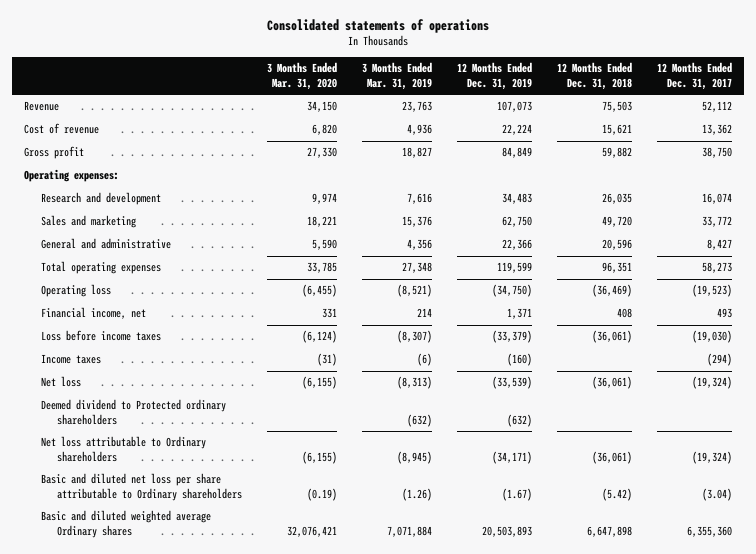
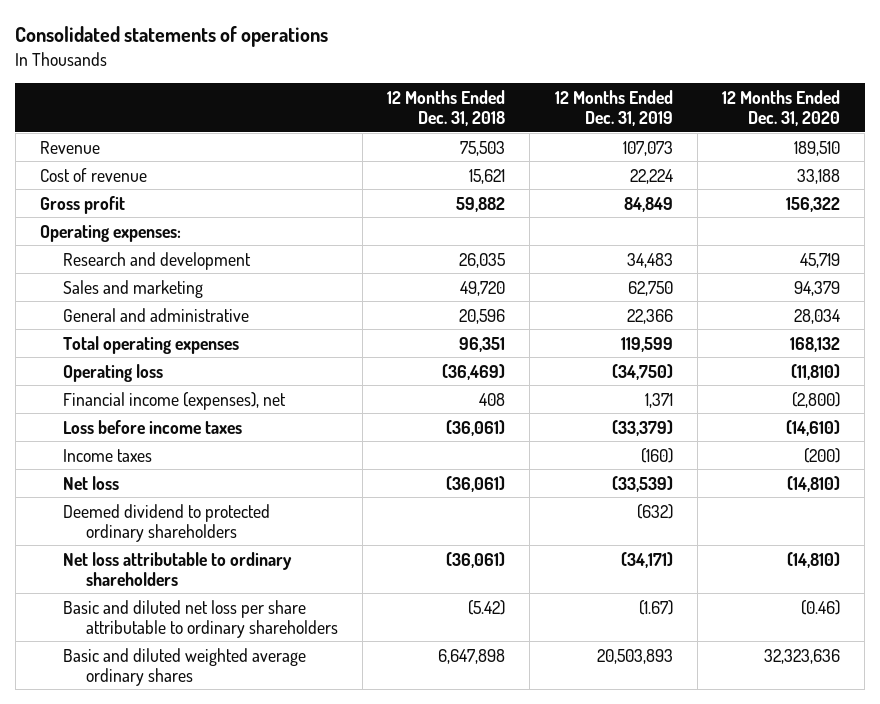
- | 3 Months Ended Mar. 31, 2020 | 3 Months Ended Mar. 31, 2019 | 12 Months Ended Dec. 31, 2019 | 12 Months Ended Dec. 31, 2018 | 12 Months Ended Dec. 31, 2017
+ | 12 Months Ended Dec. 31, 2018 | 12 Months Ended Dec. 31, 2019 | 12 Months Ended Dec. 31, 2020
- Financial income, net | 331 | 214 | 1,371 | 408 | 493
+ Financial income (expenses), net | 408 | 1,371 | (2,800)
- Deemed dividend to Protected ordinary shareholders | | (632) | (632) | |
- Net loss attributable to Ordinary shareholders | (6,155) | (8,945) | (34,171) | (36,061) | (19,324)
- Basic and diluted net loss per share attributable to Ordinary shareholders | (0.19) | (1.26) | (1.67) | (5.42) | (3.04)
- Basic and diluted weighted average Ordinary shares | 32,076,421 | 7,071,884 | 20,503,893 | 6,647,898 | 6,355,360
+ Deemed dividend to protected ordinary shareholders | | (632) |
+ Net loss attributable to ordinary shareholders | (36,061) | (34,171) | (14,810)
+ Basic and diluted net loss per share attributable to ordinary shareholders | (5.42) | (1.67) | (0.46)
+ Basic and diluted weighted average ordinary shares | 6,647,898 | 20,503,893 | 32,323,636

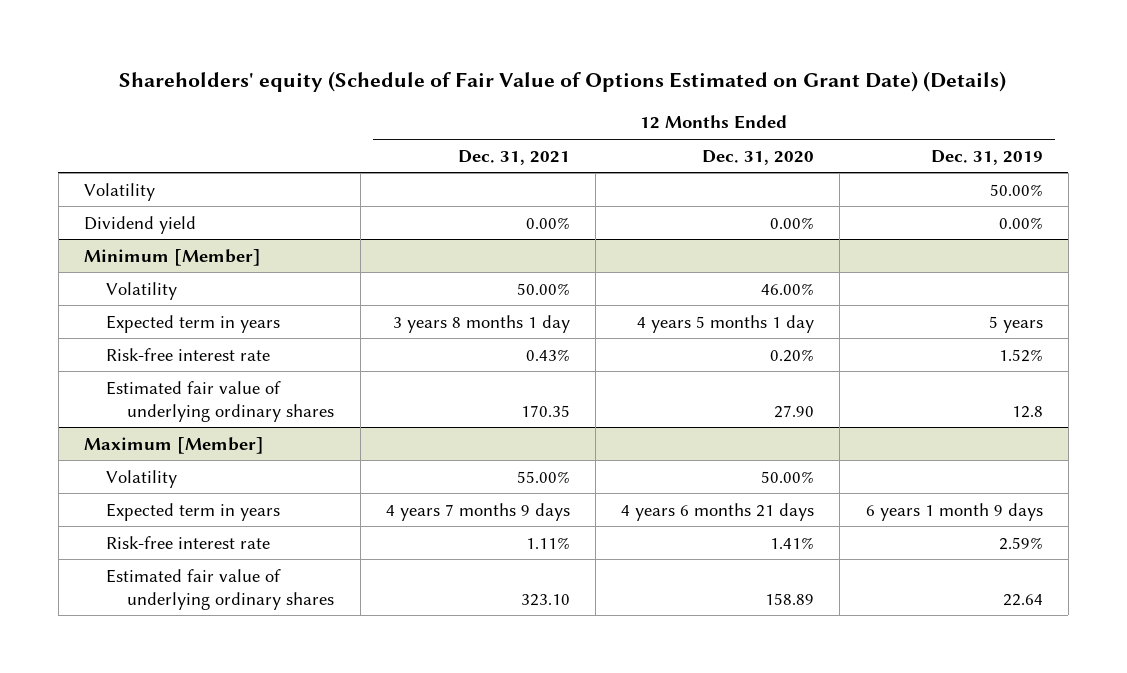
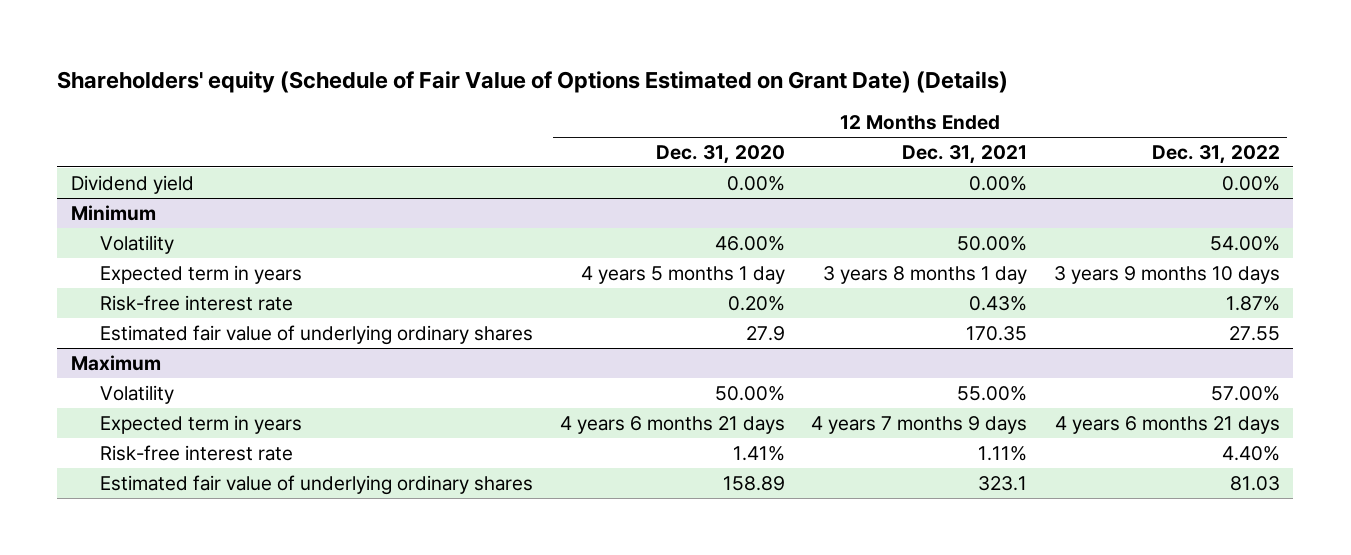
- | 12 Months Ended Dec. 31, 2021 | 12 Months Ended Dec. 31, 2020 | 12 Months Ended Dec. 31, 2019
+ | 12 Months Ended Dec. 31, 2020 | 12 Months Ended Dec. 31, 2021 | 12 Months Ended Dec. 31, 2022
- Volatility | | | 50.00%
- Minimum [Member]
+ Minimum
- Estimated fair value of underlying ordinary shares | 170.35 | 27.90 | 12.8
- Maximum [Member]
+ Estimated fair value of underlying ordinary shares | 27.9 | 170.35 | 27.55
+ Maximum
- Estimated fair value of underlying ordinary shares | 323.10 | 158.89 | 22.64
+ Estimated fair value of underlying ordinary shares | 158.89 | 323.1 | 81.03

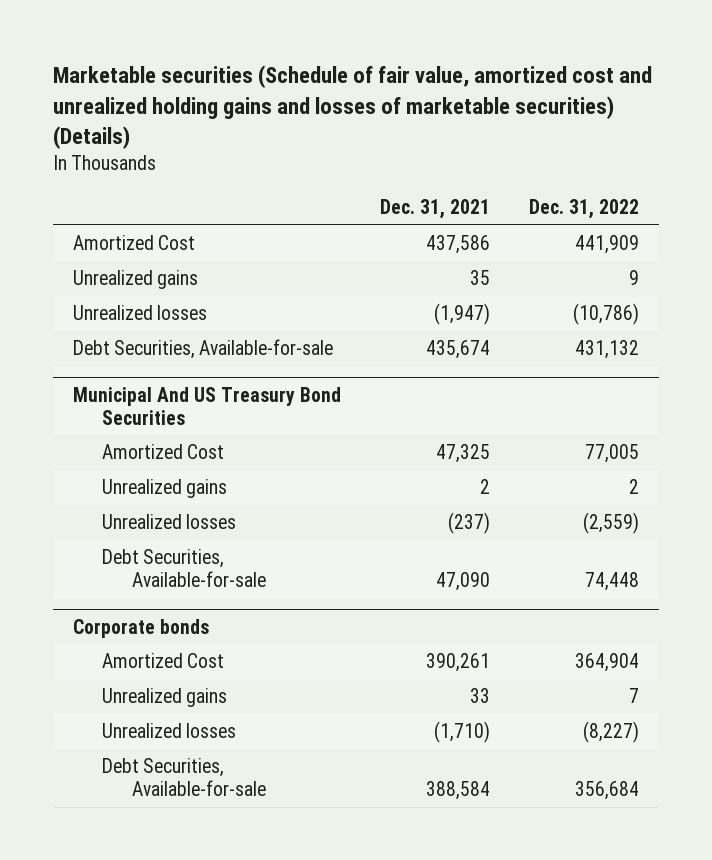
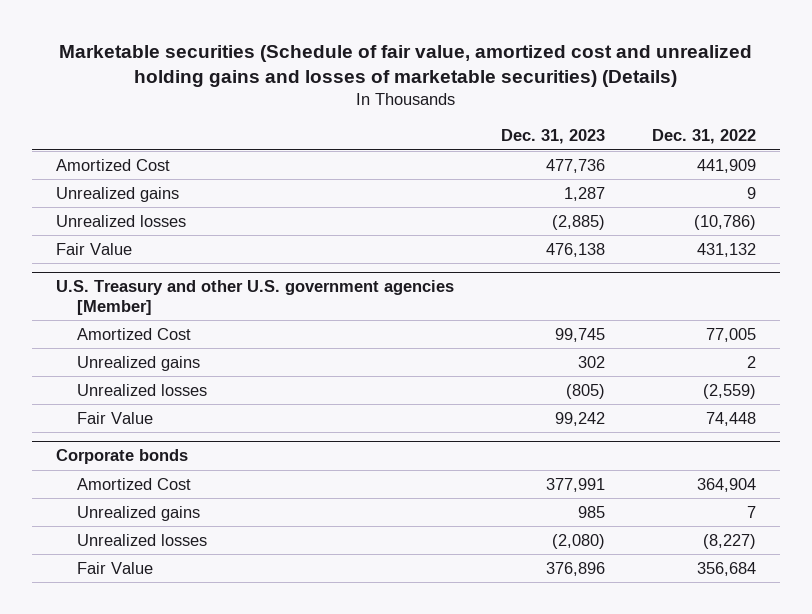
- | Dec. 31, 2021 | Dec. 31, 2022
+ | Dec. 31, 2023 | Dec. 31, 2022
- Debt Securities, Available-for-sale | 435,674 | 431,132
- Municipal And US Treasury Bond Securities
+ Fair Value | 476,138 | 431,132
+ U.S. Treasury and other U.S. government agencies [Member]
- Debt Securities, Available-for-sale | 47,090 | 74,448
+ Fair Value | 99,242 | 74,448
@ Corporate bonds
- Debt Securities, Available-for-sale | 388,584 | 356,684
+ Fair Value | 376,896 | 356,684

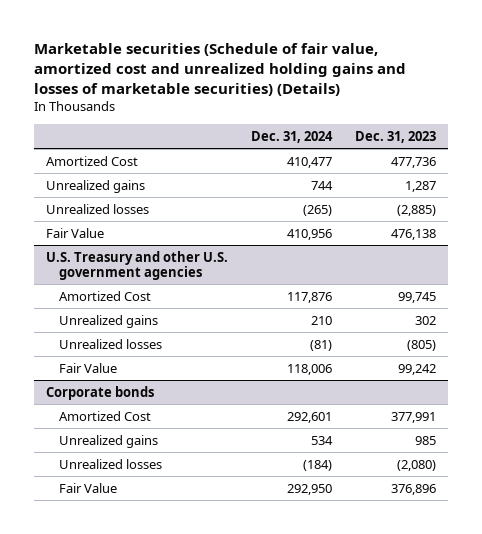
- | Dec. 31, 2023 | Dec. 31, 2022
+ | Dec. 31, 2024 | Dec. 31, 2023
- U.S. Treasury and other U.S. government agencies [Member]
+ U.S. Treasury and other U.S. government agencies

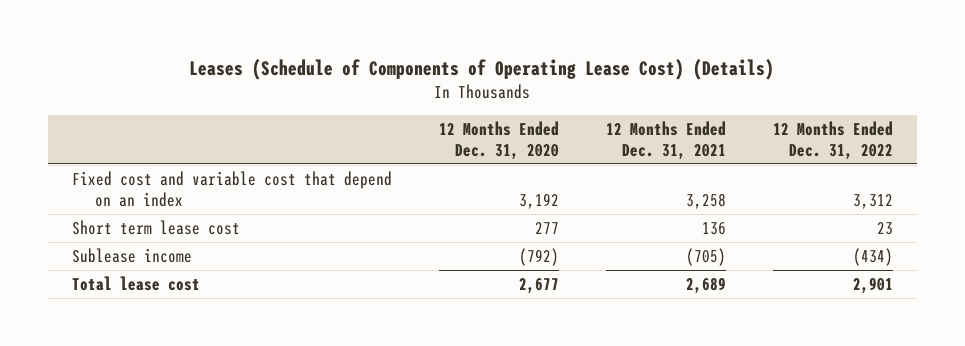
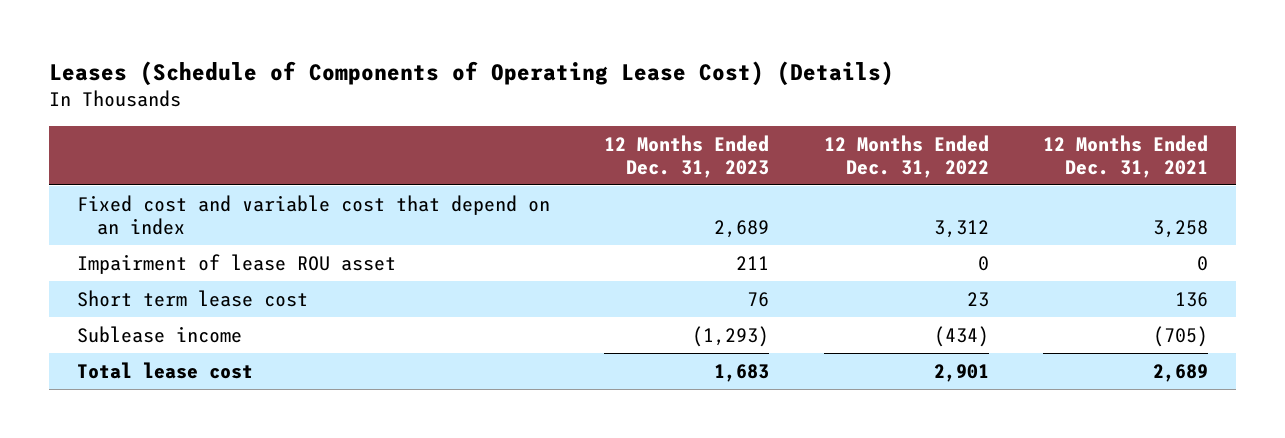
- | 12 Months Ended Dec. 31, 2020 | 12 Months Ended Dec. 31, 2021 | 12 Months Ended Dec. 31, 2022
+ | 12 Months Ended Dec. 31, 2023 | 12 Months Ended Dec. 31, 2022 | 12 Months Ended Dec. 31, 2021
+ Impairment of lease ROU asset | 211 | 0 | 0

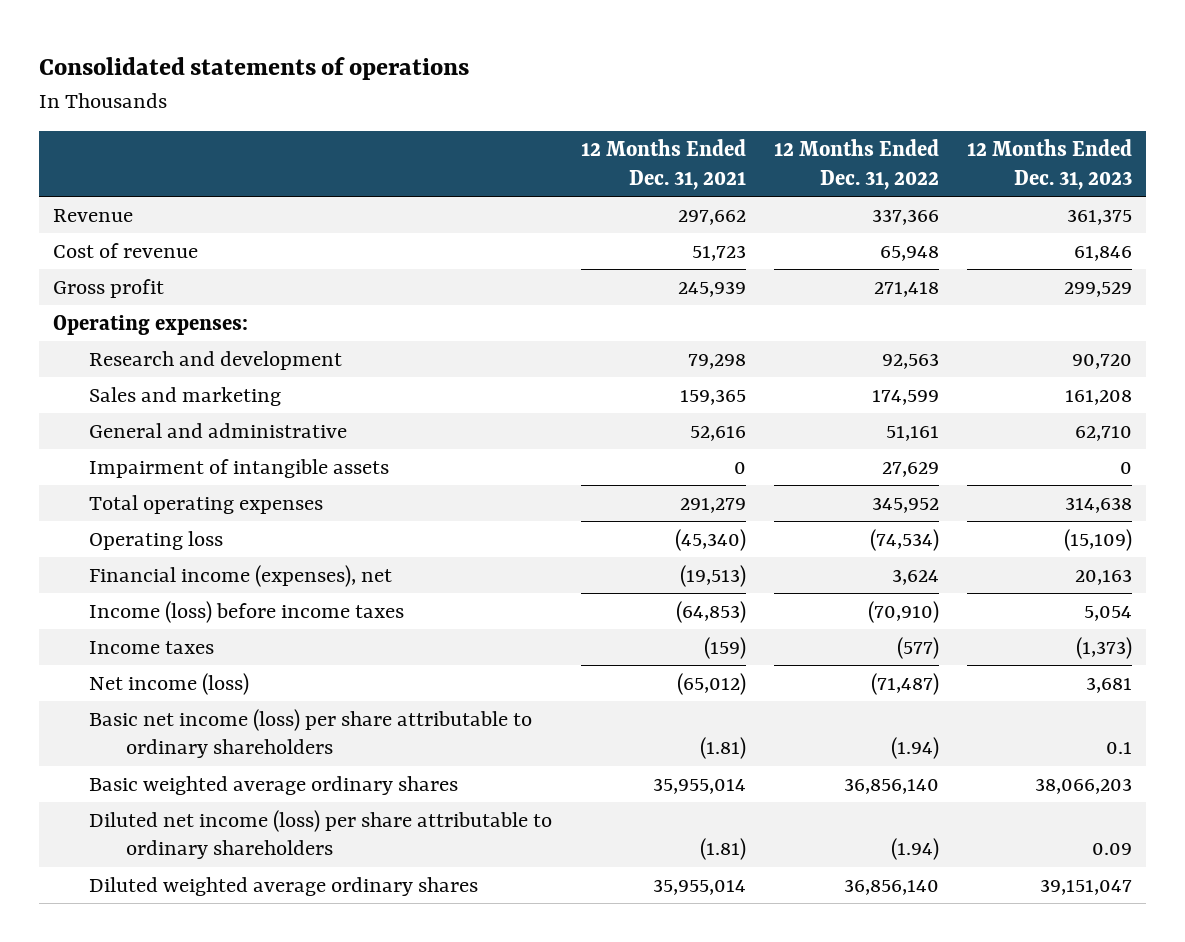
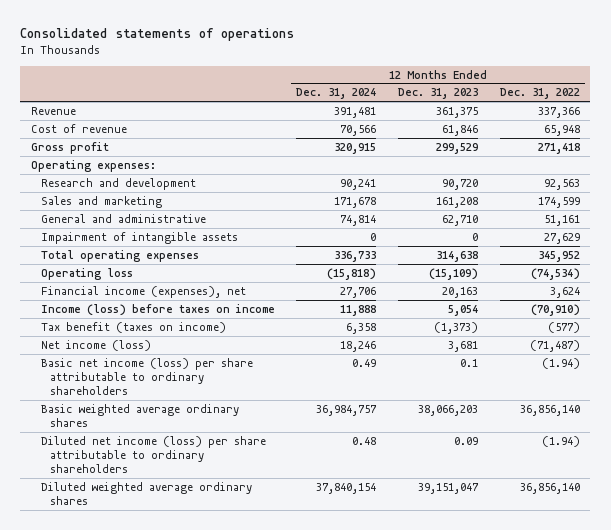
- | 12 Months Ended Dec. 31, 2021 | 12 Months Ended Dec. 31, 2022 | 12 Months Ended Dec. 31, 2023
+ | 12 Months Ended Dec. 31, 2024 | 12 Months Ended Dec. 31, 2023 | 12 Months Ended Dec. 31, 2022
- Income (loss) before income taxes | (64,853) | (70,910) | 5,054
- Income taxes | (159) | (577) | (1,373)
+ Income (loss) before taxes on income | 11,888 | 5,054 | (70,910)
+ Tax benefit (taxes on income) | 6,358 | (1,373) | (577)

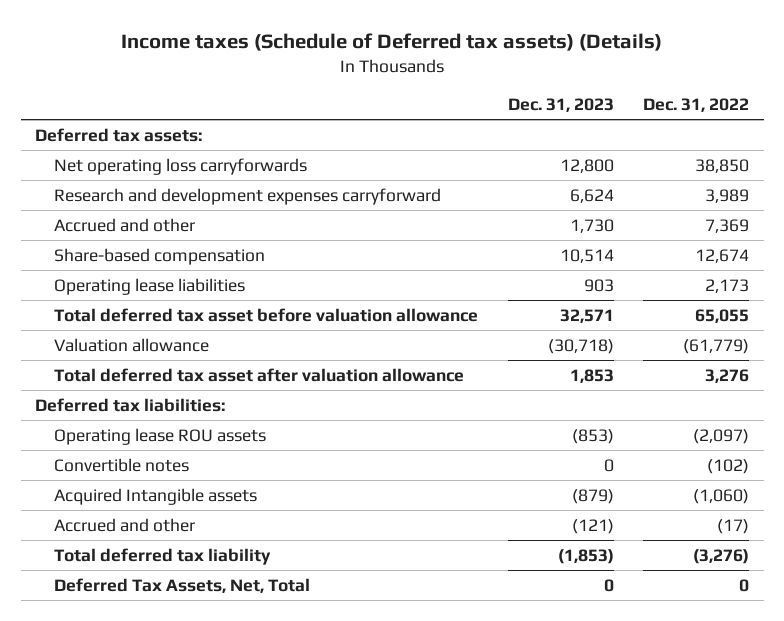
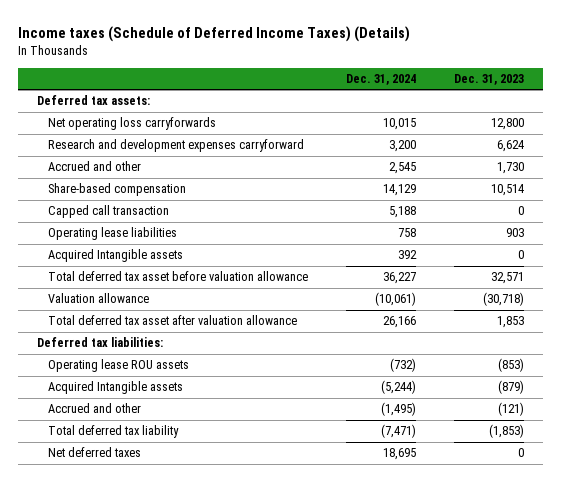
- Income taxes (Schedule of Deferred tax assets) (Details)
+ Income taxes (Schedule of Deferred Income Taxes) (Details)
- | Dec. 31, 2023 | Dec. 31, 2022
+ | Dec. 31, 2024 | Dec. 31, 2023
+ Capped call transaction | 5,188 | 0
+ Acquired Intangible assets | 392 | 0
- Convertible notes | 0 | (102)
- Deferred Tax Assets, Net, Total | 0 | 0
+ Net deferred taxes | 18,695 | 0

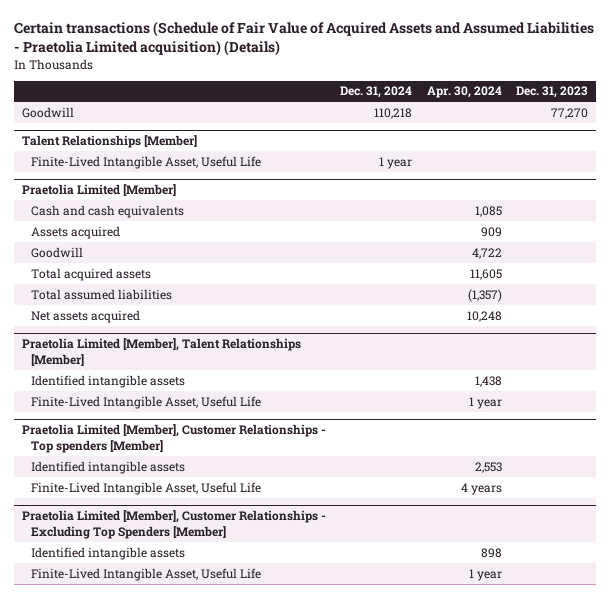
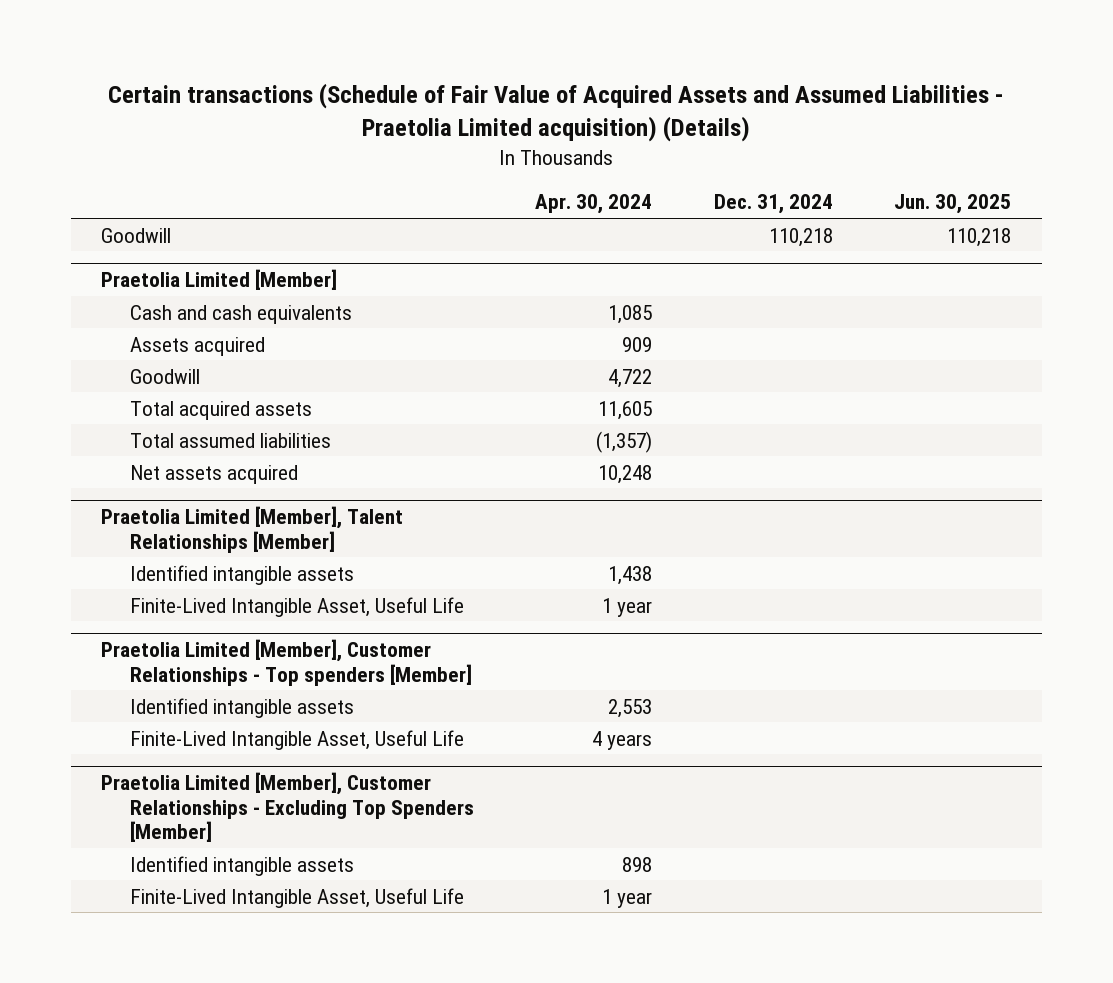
- | Dec. 31, 2024 | Apr. 30, 2024 | Dec. 31, 2023
+ | Apr. 30, 2024 | Dec. 31, 2024 | Jun. 30, 2025
- Talent Relationships [Member]
- Finite-Lived Intangible Asset, Useful Life | 1 year | |

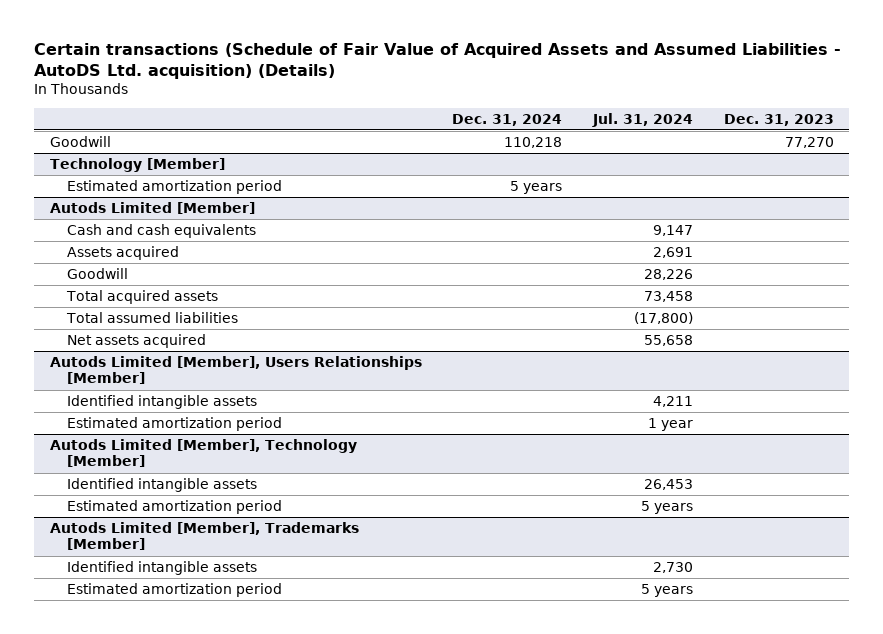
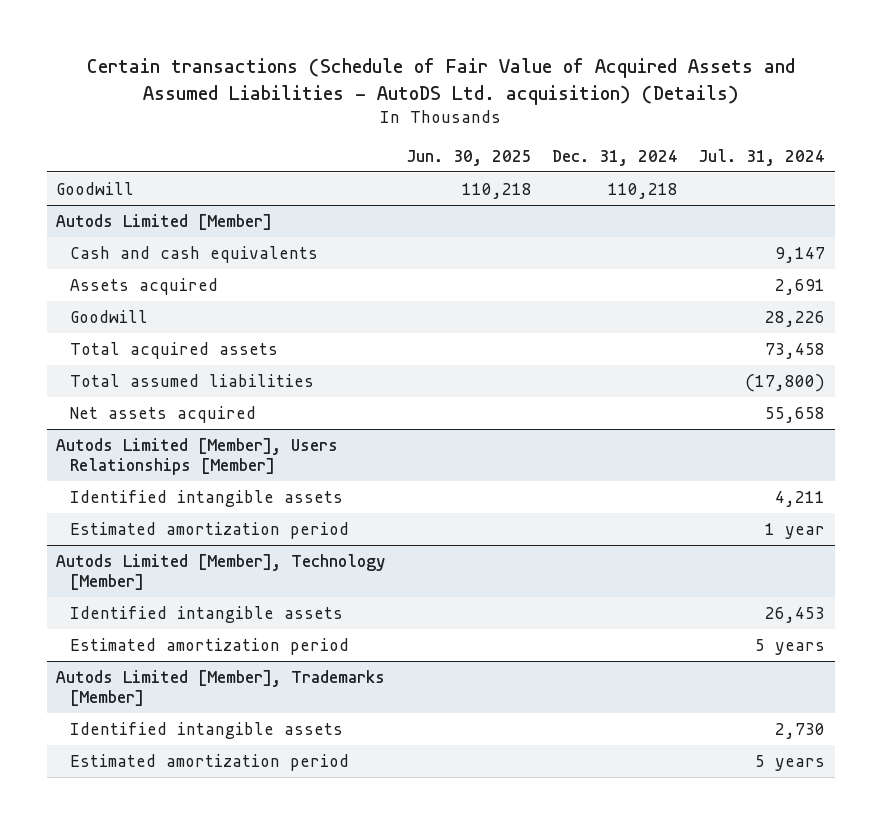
- | Dec. 31, 2024 | Jul. 31, 2024 | Dec. 31, 2023
+ | Jun. 30, 2025 | Dec. 31, 2024 | Jul. 31, 2024
- Technology [Member]
- Estimated amortization period | 5 years | |

